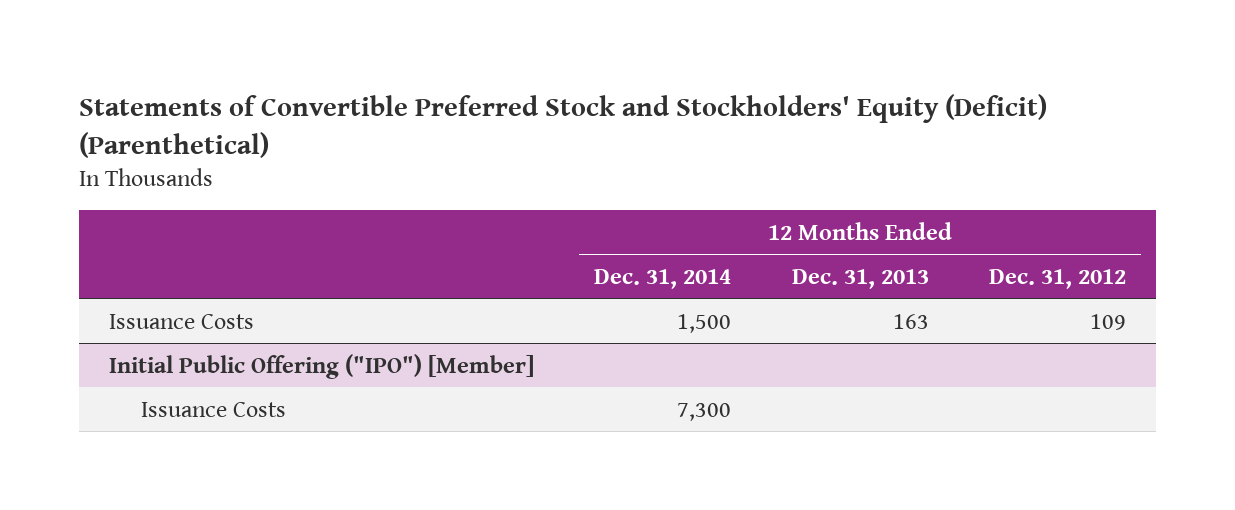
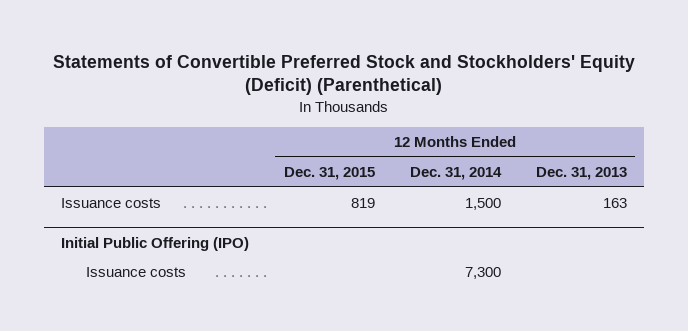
- | 12 Months Ended Dec. 31, 2014 | 12 Months Ended Dec. 31, 2013 | 12 Months Ended Dec. 31, 2012
+ | 12 Months Ended Dec. 31, 2015 | 12 Months Ended Dec. 31, 2014 | 12 Months Ended Dec. 31, 2013
- Issuance Costs | 1,500 | 163 | 109
- Initial Public Offering ("IPO") [Member]
- Issuance Costs | 7,300 | |
+ Issuance costs | 819 | 1,500 | 163
+ Initial Public Offering (IPO)
+ Issuance costs | | 7,300 |

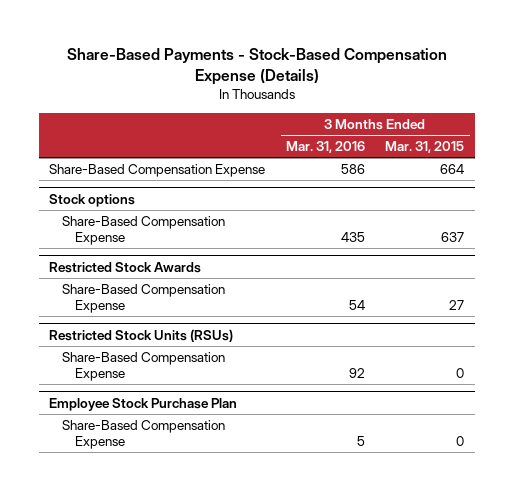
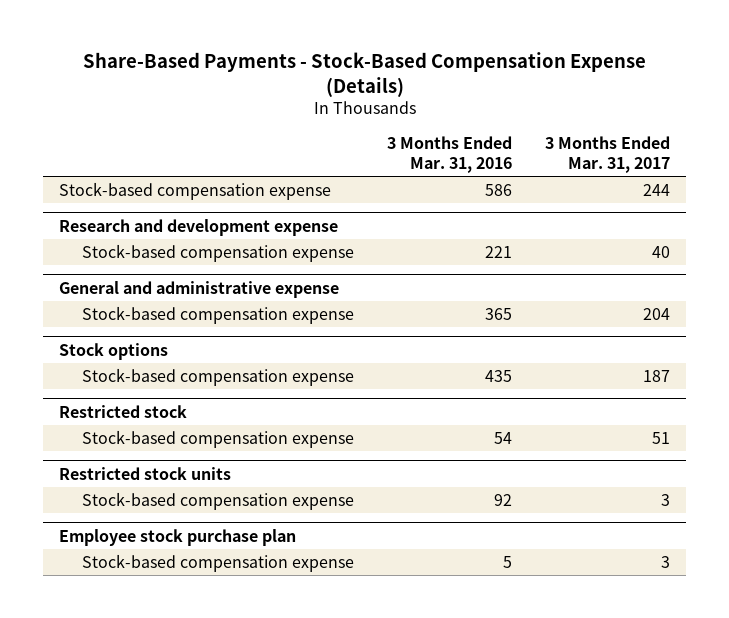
- | 3 Months Ended Mar. 31, 2016 | 3 Months Ended Mar. 31, 2015
+ | 3 Months Ended Mar. 31, 2016 | 3 Months Ended Mar. 31, 2017
- Share-Based Compensation Expense | 586 | 664
+ Stock-based compensation expense | 586 | 244
+ Research and development expense
+ Stock-based compensation expense | 221 | 40
+ General and administrative expense
+ Stock-based compensation expense | 365 | 204
@ Stock options
- Share-Based Compensation Expense | 435 | 637
- Restricted Stock Awards
- Share-Based Compensation Expense | 54 | 27
- Restricted Stock Units (RSUs)
- Share-Based Compensation Expense | 92 | 0
- Employee Stock Purchase Plan
- Share-Based Compensation Expense | 5 | 0
@ Stock options
+ Stock-based compensation expense | 435 | 187
+ Restricted stock
+ Stock-based compensation expense | 54 | 51
+ Restricted stock units
+ Stock-based compensation expense | 92 | 3
+ Employee stock purchase plan
+ Stock-based compensation expense | 5 | 3

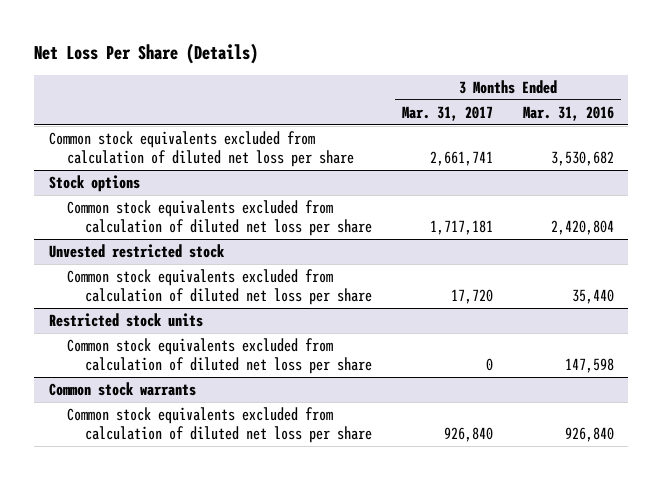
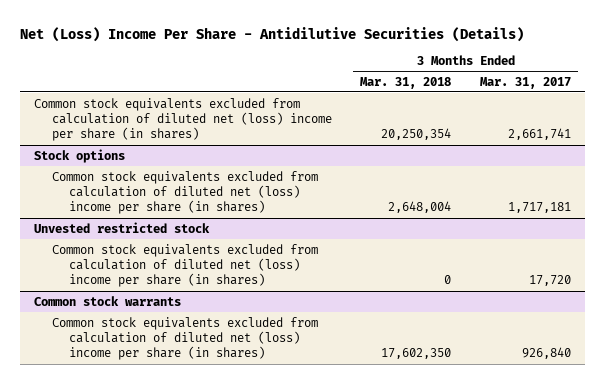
- Net Loss Per Share (Details)
+ Net (Loss) Income Per Share - Antidilutive Securities (Details)
- | 3 Months Ended Mar. 31, 2017 | 3 Months Ended Mar. 31, 2016
+ | 3 Months Ended Mar. 31, 2018 | 3 Months Ended Mar. 31, 2017
- Common stock equivalents excluded from calculation of diluted net loss per share | 2,661,741 | 3,530,682
+ Common stock equivalents excluded from calculation of diluted net (loss) income per share (in shares) | 20,250,354 | 2,661,741
@ Stock options
- Common stock equivalents excluded from calculation of diluted net loss per share | 1,717,181 | 2,420,804
+ Common stock equivalents excluded from calculation of diluted net (loss) income per share (in shares) | 2,648,004 | 1,717,181
@ Unvested restricted stock
- Common stock equivalents excluded from calculation of diluted net loss per share | 17,720 | 35,440
- Restricted stock units
- Common stock equivalents excluded from calculation of diluted net loss per share | 0 | 147,598
@ Unvested restricted stock
+ Common stock equivalents excluded from calculation of diluted net (loss) income per share (in shares) | 0 | 17,720
@ Common stock warrants
- Common stock equivalents excluded from calculation of diluted net loss per share | 926,840 | 926,840
+ Common stock equivalents excluded from calculation of diluted net (loss) income per share (in shares) | 17,602,350 | 926,840

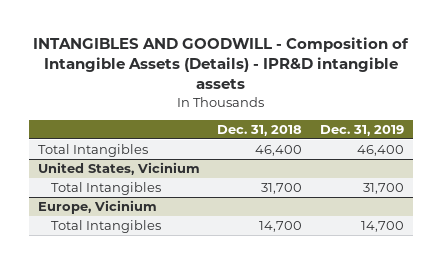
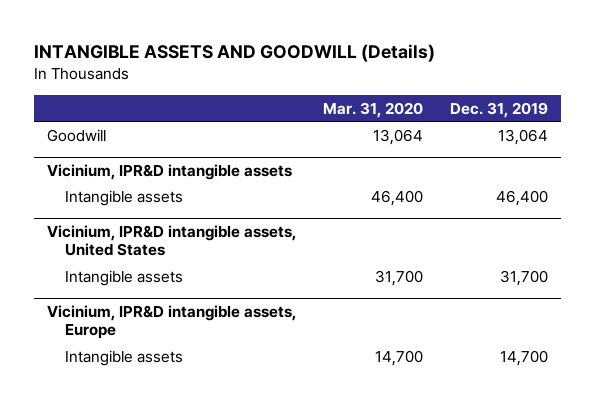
- INTANGIBLES AND GOODWILL - Composition of Intangible Assets (Details) - IPR&D intangible assets
+ INTANGIBLE ASSETS AND GOODWILL (Details)
- | Dec. 31, 2018 | Dec. 31, 2019
+ | Mar. 31, 2020 | Dec. 31, 2019
- Total Intangibles | 46,400 | 46,400
- United States, Vicinium
- Total Intangibles | 31,700 | 31,700
- Europe, Vicinium
- Total Intangibles | 14,700 | 14,700
+ Goodwill | 13,064 | 13,064
+ Vicinium, IPR&D intangible assets
+ Intangible assets | 46,400 | 46,400
+ Vicinium, IPR&D intangible assets, United States
+ Intangible assets | 31,700 | 31,700
+ Vicinium, IPR&D intangible assets, Europe
+ Intangible assets | 14,700 | 14,700

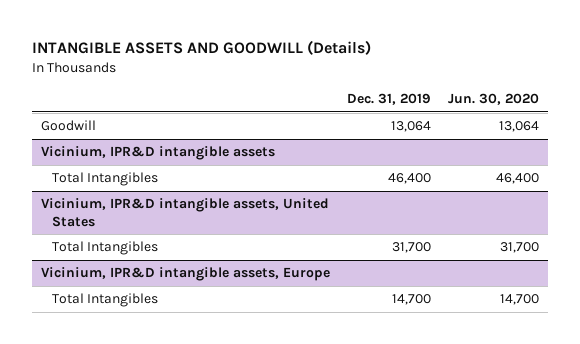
- | Mar. 31, 2020 | Dec. 31, 2019
+ | Dec. 31, 2019 | Jun. 30, 2020
@ Vicinium, IPR&D intangible assets
- Intangible assets | 46,400 | 46,400
+ Total Intangibles | 46,400 | 46,400
@ Vicinium, IPR&D intangible assets, United States
- Intangible assets | 31,700 | 31,700
+ Total Intangibles | 31,700 | 31,700
@ Vicinium, IPR&D intangible assets, Europe
- Intangible assets | 14,700 | 14,700
+ Total Intangibles | 14,700 | 14,700

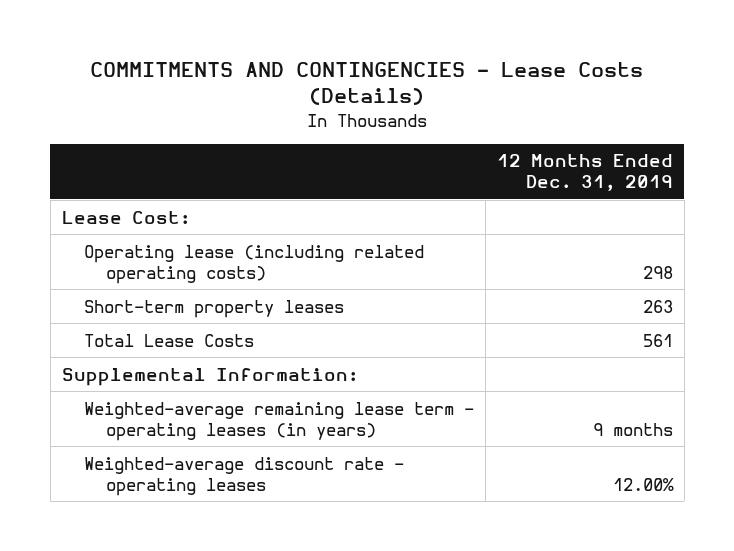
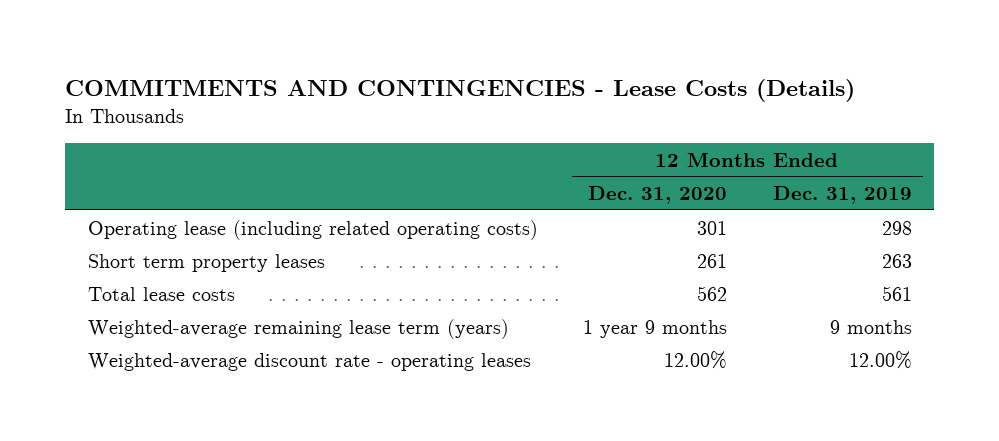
- | 12 Months Ended Dec. 31, 2019
+ | 12 Months Ended Dec. 31, 2020 | 12 Months Ended Dec. 31, 2019
- Lease Cost:
- Short-term property leases | 263
- Total Lease Costs | 561
- Supplemental Information:
- Weighted-average remaining lease term - operating leases (in years) | 9 months
+ Short term property leases | 261 | 263
+ Total lease costs | 562 | 561
+ Weighted-average remaining lease term (years) | 1 year 9 months | 9 months

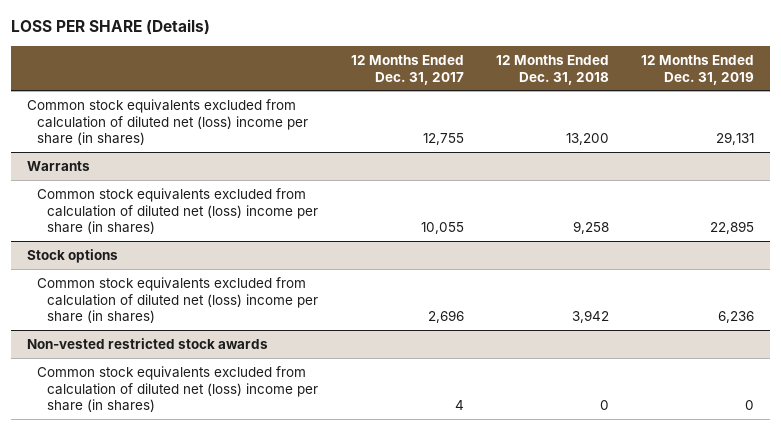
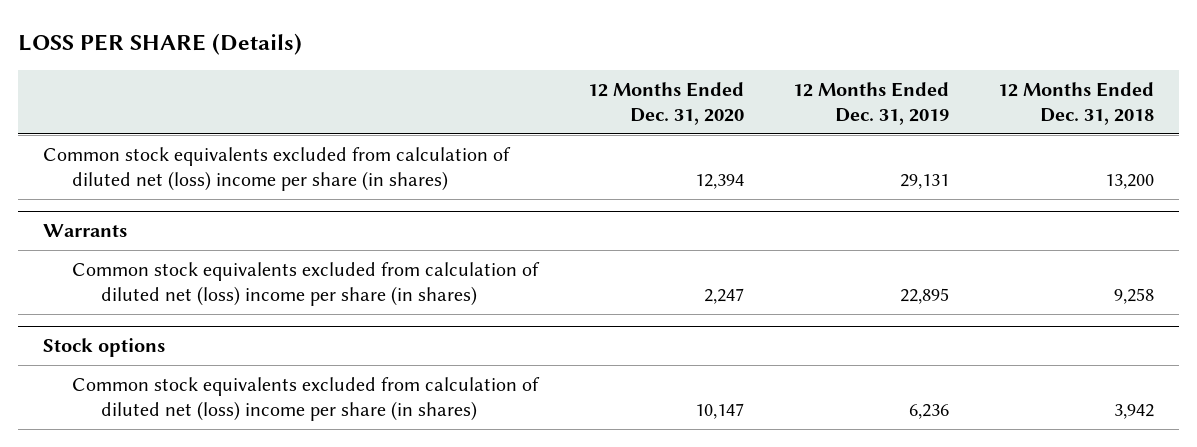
- | 12 Months Ended Dec. 31, 2017 | 12 Months Ended Dec. 31, 2018 | 12 Months Ended Dec. 31, 2019
+ | 12 Months Ended Dec. 31, 2020 | 12 Months Ended Dec. 31, 2019 | 12 Months Ended Dec. 31, 2018
- Non-vested restricted stock awards
- Common stock equivalents excluded from calculation of diluted net (loss) income per share (in shares) | 4 | 0 | 0

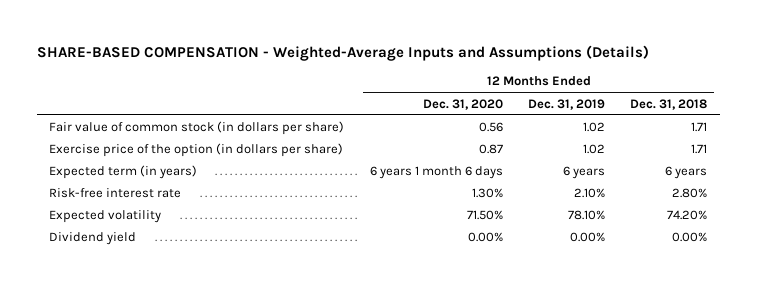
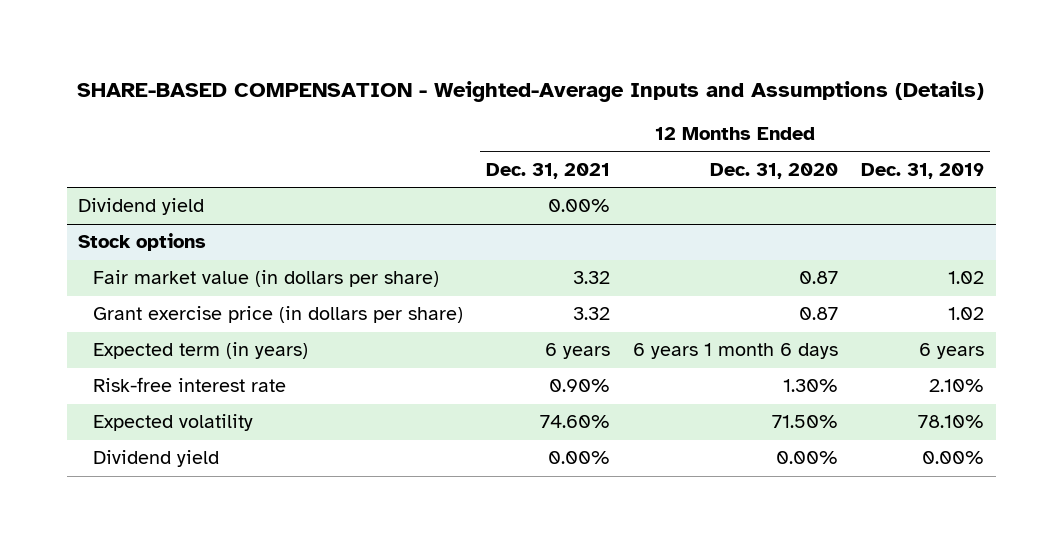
- | 12 Months Ended Dec. 31, 2020 | 12 Months Ended Dec. 31, 2019 | 12 Months Ended Dec. 31, 2018
+ | 12 Months Ended Dec. 31, 2021 | 12 Months Ended Dec. 31, 2020 | 12 Months Ended Dec. 31, 2019
- Fair value of common stock (in dollars per share) | 0.56 | 1.02 | 1.71
- Exercise price of the option (in dollars per share) | 0.87 | 1.02 | 1.71
+ Dividend yield | 0.00% | |
+ Stock options
+ Fair market value (in dollars per share) | 3.32 | 0.87 | 1.02
+ Grant exercise price (in dollars per share) | 3.32 | 0.87 | 1.02

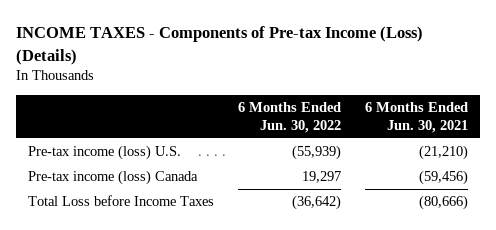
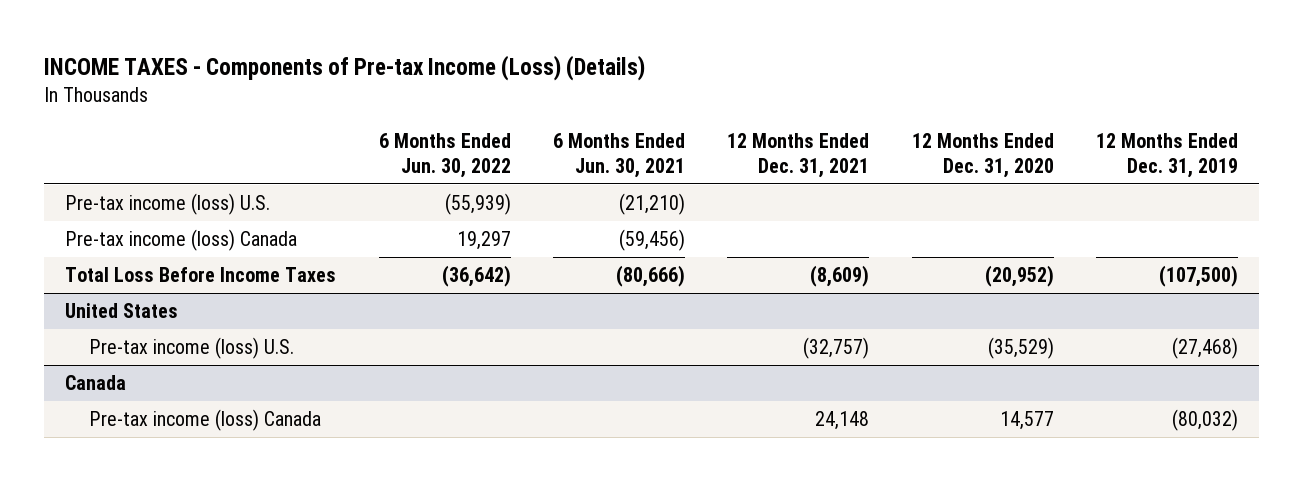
- | 6 Months Ended Jun. 30, 2022 | 6 Months Ended Jun. 30, 2021
+ | 6 Months Ended Jun. 30, 2022 | 6 Months Ended Jun. 30, 2021 | 12 Months Ended Dec. 31, 2021 | 12 Months Ended Dec. 31, 2020 | 12 Months Ended Dec. 31, 2019
- Total Loss before Income Taxes | (36,642) | (80,666)
+ Total Loss Before Income Taxes | (36,642) | (80,666) | (8,609) | (20,952) | (107,500)
+ United States
+ Pre-tax income (loss) U.S. | | | (32,757) | (35,529) | (27,468)
+ Canada
+ Pre-tax income (loss) Canada | | | 24,148 | 14,577 | (80,032)

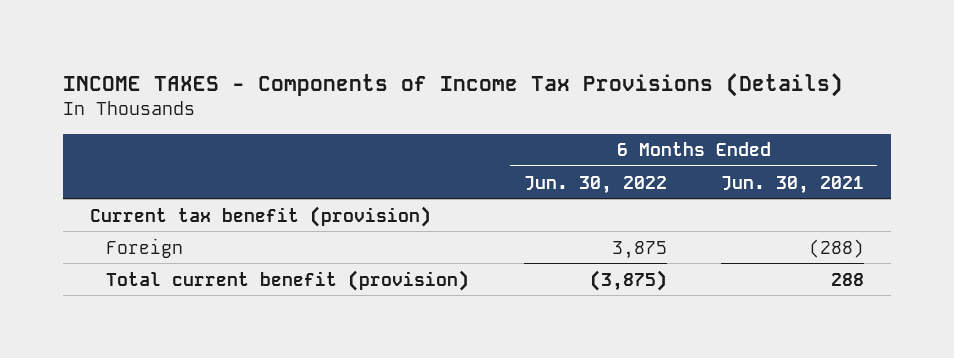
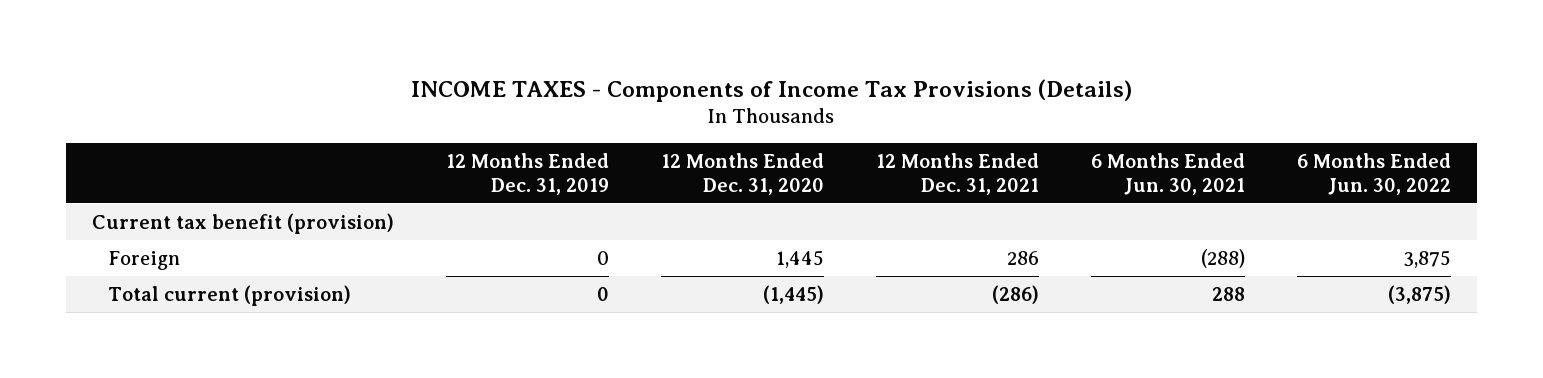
- | 6 Months Ended Jun. 30, 2022 | 6 Months Ended Jun. 30, 2021
+ | 12 Months Ended Dec. 31, 2019 | 12 Months Ended Dec. 31, 2020 | 12 Months Ended Dec. 31, 2021 | 6 Months Ended Jun. 30, 2021 | 6 Months Ended Jun. 30, 2022
- Total current benefit (provision) | (3,875) | 288
+ Total current (provision) | 0 | (1,445) | (286) | 288 | (3,875)

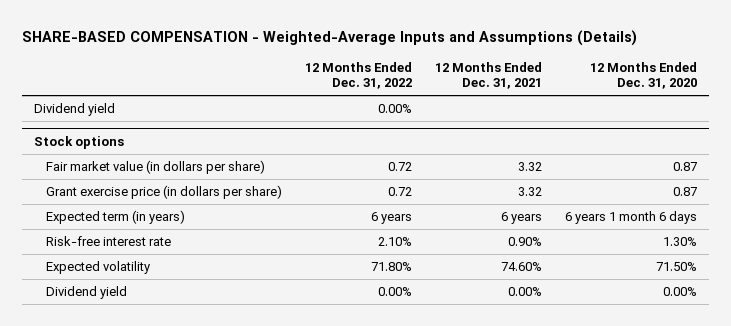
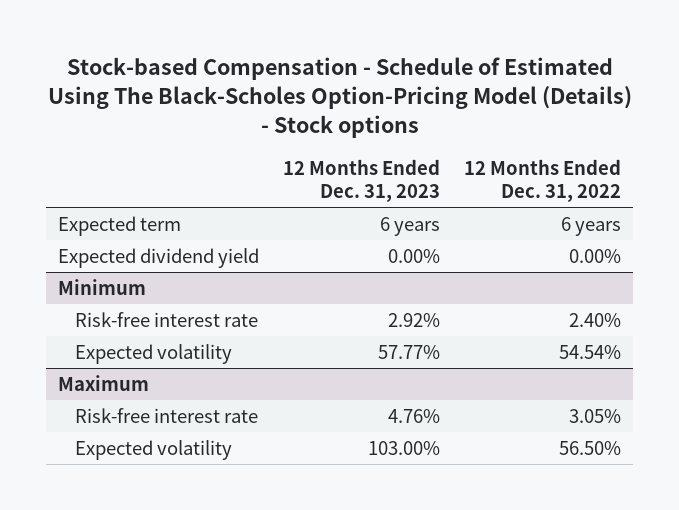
- SHARE-BASED COMPENSATION - Weighted-Average Inputs and Assumptions (Details)
+ Stock-based Compensation - Schedule of Estimated Using The Black-Scholes Option-Pricing Model (Details) - Stock options
- | 12 Months Ended Dec. 31, 2022 | 12 Months Ended Dec. 31, 2021 | 12 Months Ended Dec. 31, 2020
+ | 12 Months Ended Dec. 31, 2023 | 12 Months Ended Dec. 31, 2022
- Dividend yield | 0.00% | |
- Stock options
- Fair market value (in dollars per share) | 0.72 | 3.32 | 0.87
- Grant exercise price (in dollars per share) | 0.72 | 3.32 | 0.87
- Expected term (in years) | 6 years | 6 years | 6 years 1 month 6 days
- Risk-free interest rate | 2.10% | 0.90% | 1.30%
- Expected volatility | 71.80% | 74.60% | 71.50%
- Dividend yield | 0.00% | 0.00% | 0.00%
+ Expected term | 6 years | 6 years
+ Expected dividend yield | 0.00% | 0.00%
+ Minimum
+ Risk-free interest rate | 2.92% | 2.40%
+ Expected volatility | 57.77% | 54.54%
+ Maximum
+ Risk-free interest rate | 4.76% | 3.05%
+ Expected volatility | 103.00% | 56.50%

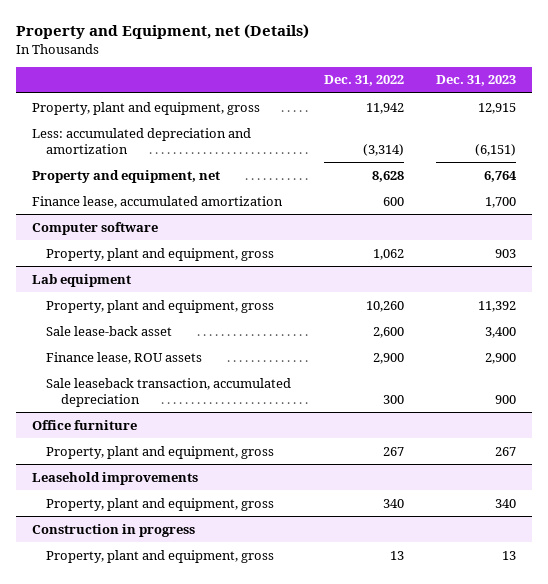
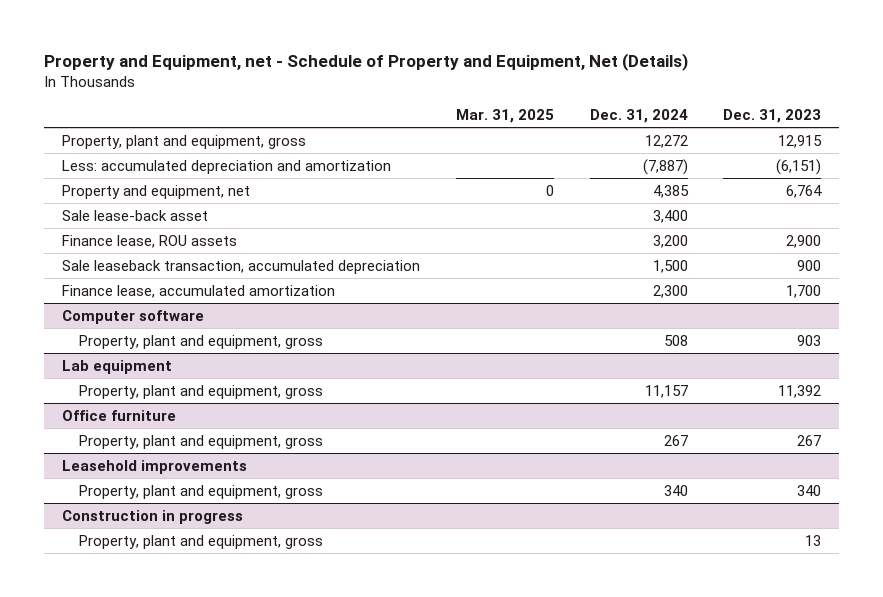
- Property and Equipment, net (Details)
+ Property and Equipment, net - Schedule of Property and Equipment, Net (Details)
- | Dec. 31, 2022 | Dec. 31, 2023
+ | Mar. 31, 2025 | Dec. 31, 2024 | Dec. 31, 2023
+ Sale lease-back asset | | 3,400 |
+ Finance lease, ROU assets | | 3,200 | 2,900
+ Sale leaseback transaction, accumulated depreciation | | 1,500 | 900
@ Lab equipment
- Sale lease-back asset | 2,600 | 3,400
- Finance lease, ROU assets | 2,900 | 2,900
- Sale leaseback transaction, accumulated depreciation | 300 | 900

